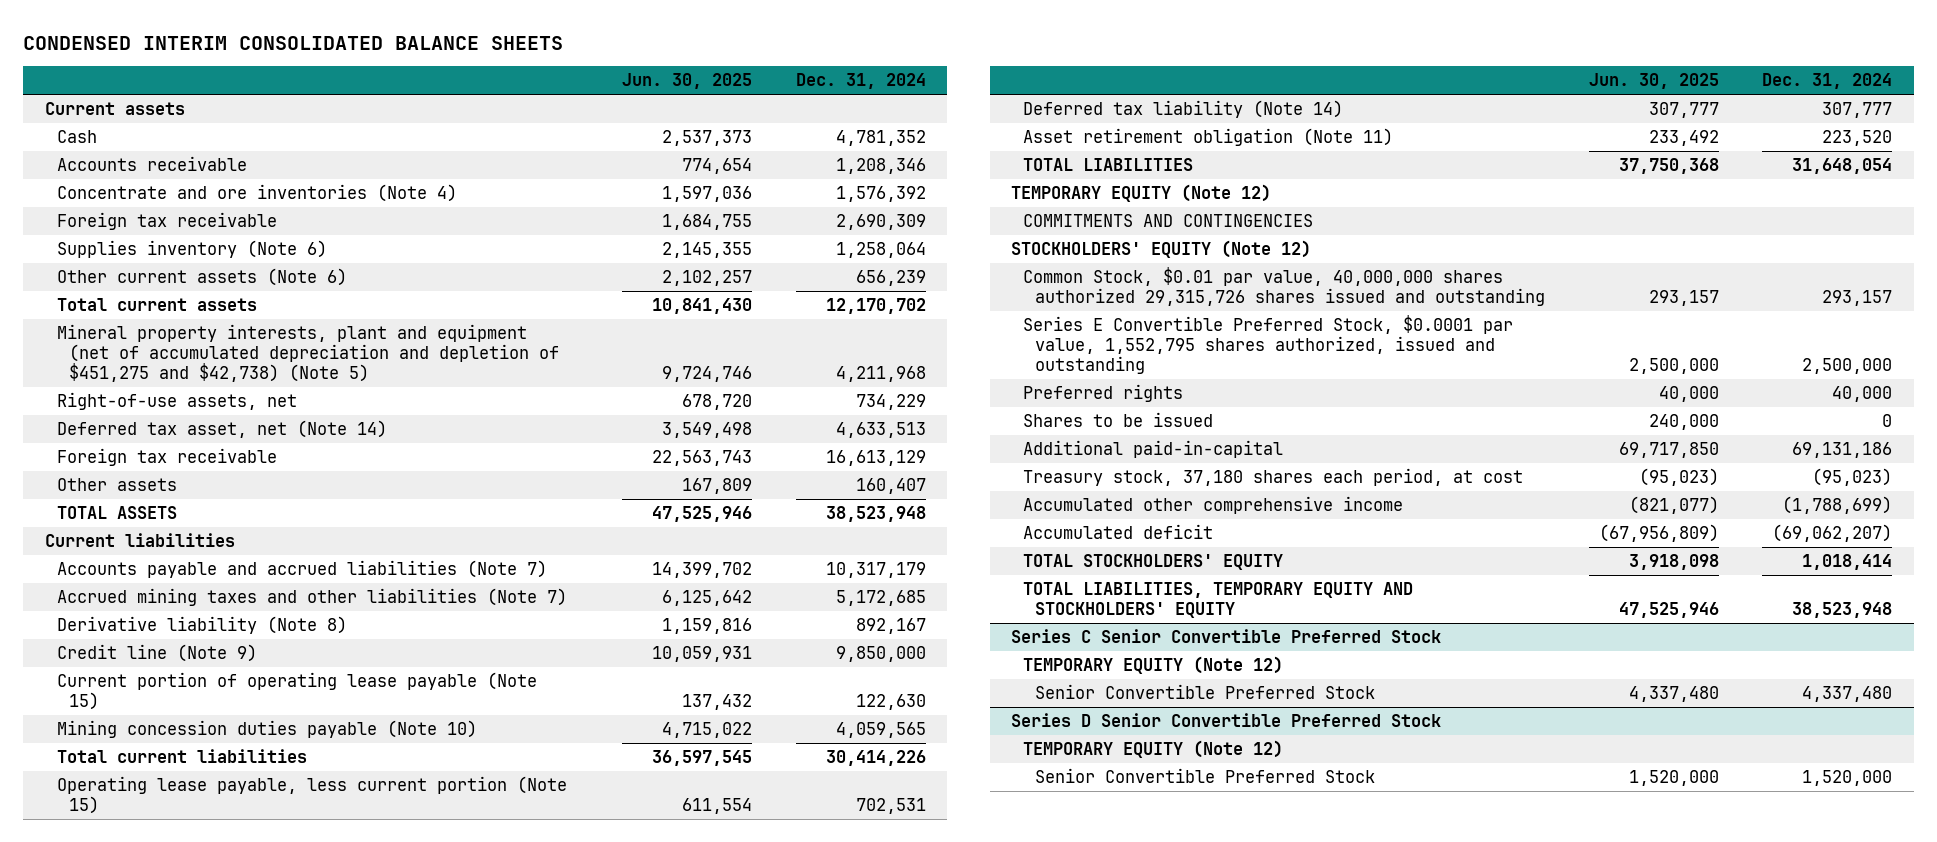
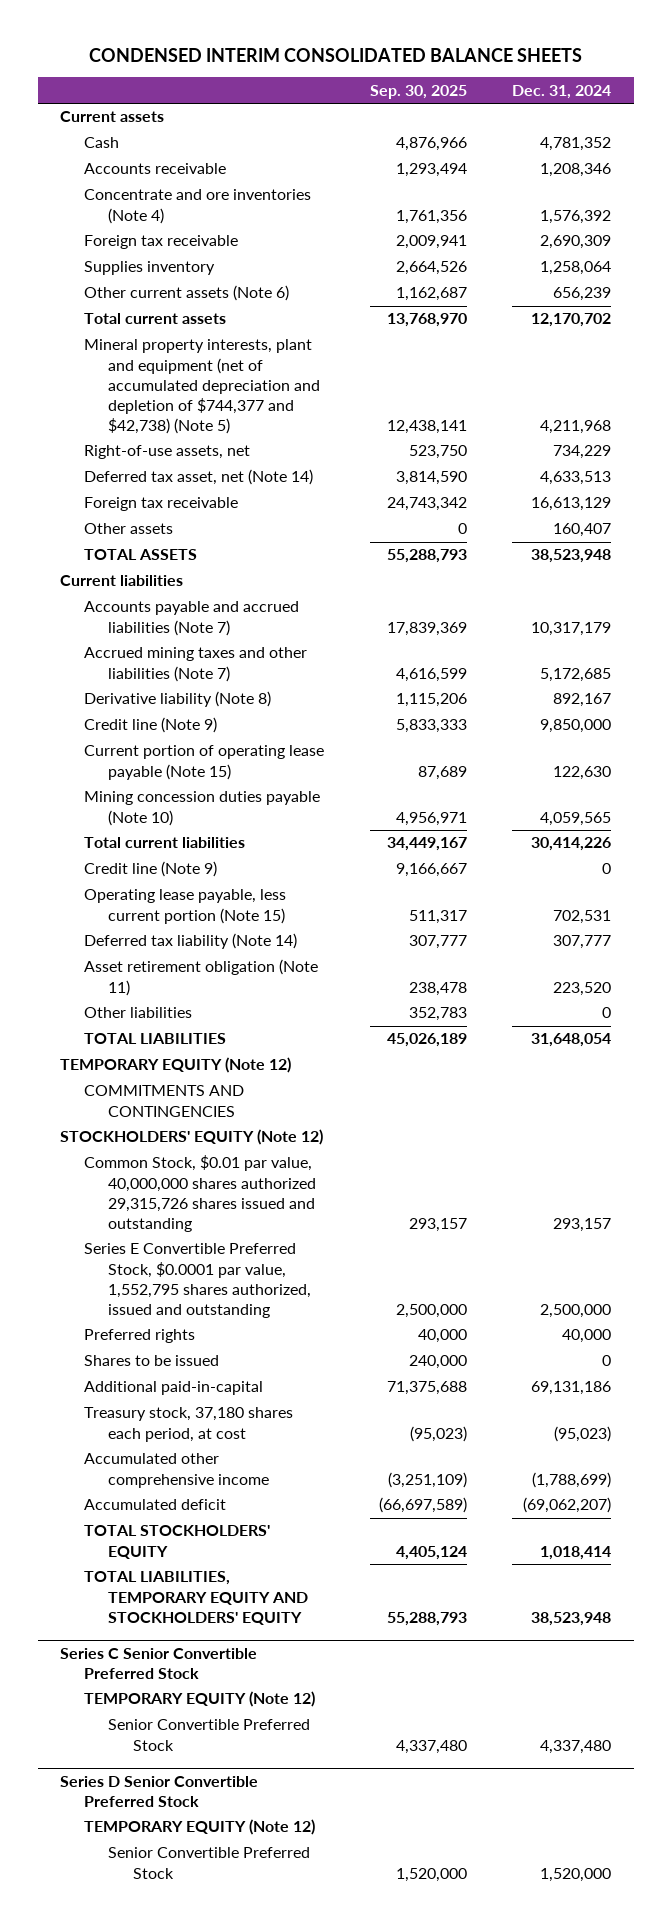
- | Jun. 30, 2025 | Dec. 31, 2024
+ | Sep. 30, 2025 | Dec. 31, 2024
- Supplies inventory (Note 6) | 2,145,355 | 1,258,064
+ Supplies inventory | 2,664,526 | 1,258,064
- Mineral property interests, plant and equipment (net of accumulated depreciation and depletion of $451,275 and $42,738) (Note 5) | 9,724,746 | 4,211,968
+ Mineral property interests, plant and equipment (net of accumulated depreciation and depletion of $744,377 and $42,738) (Note 5) | 12,438,141 | 4,211,968
+ Credit line (Note 9) | 9,166,667 | 0
+ Other liabilities | 352,783 | 0

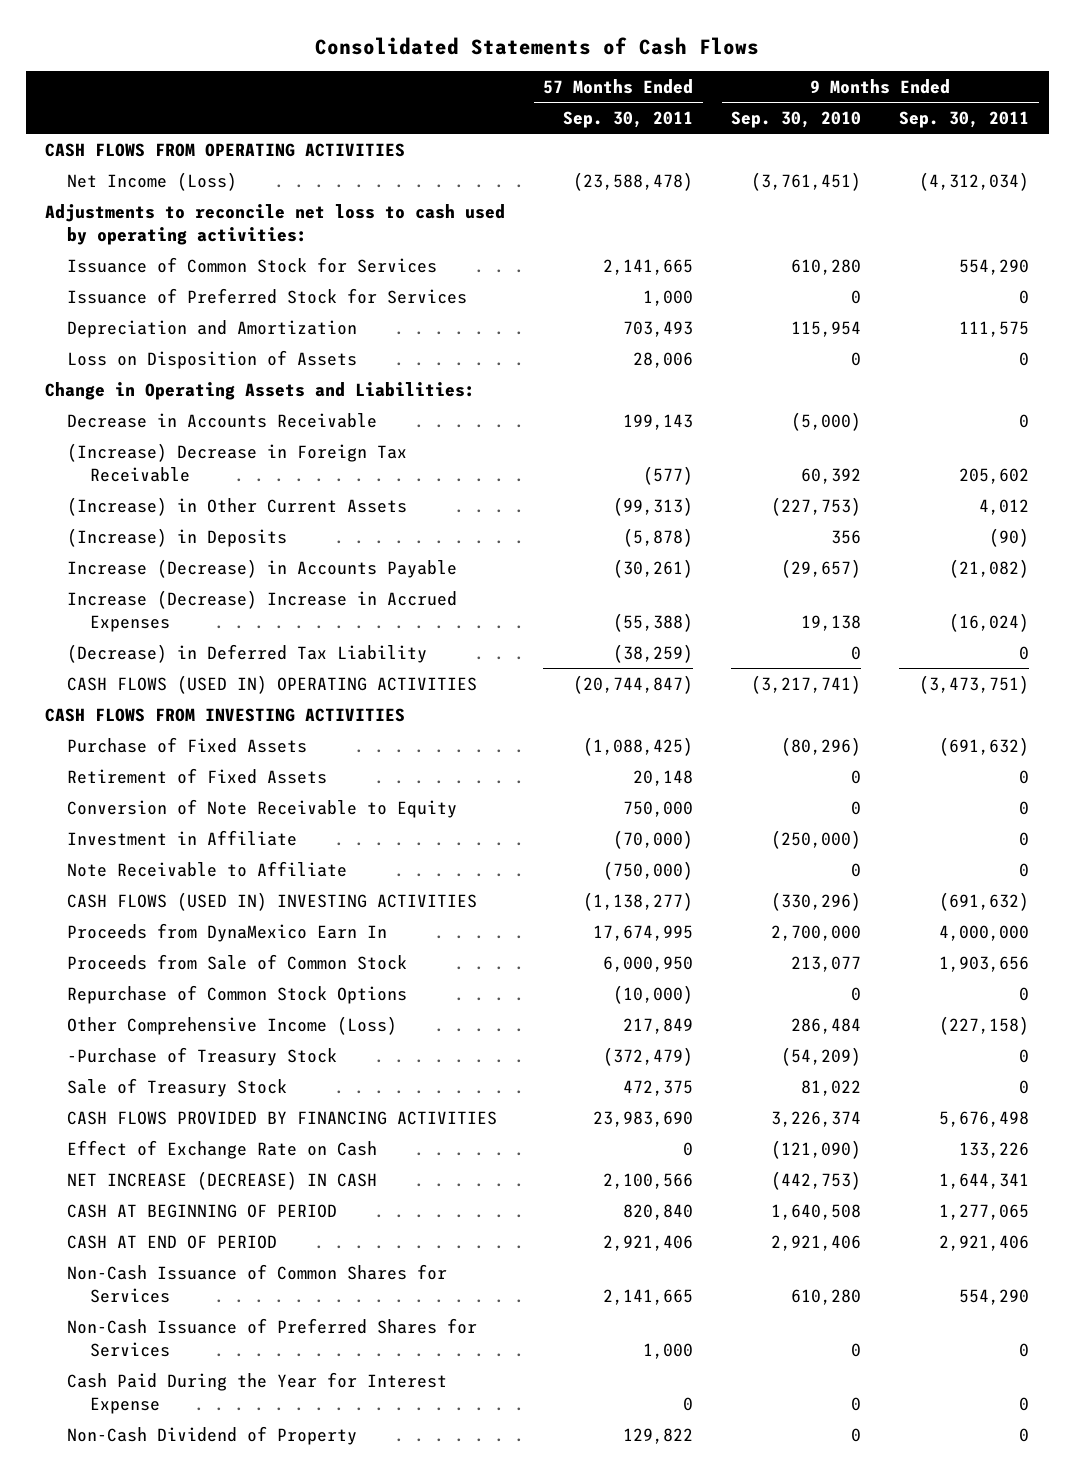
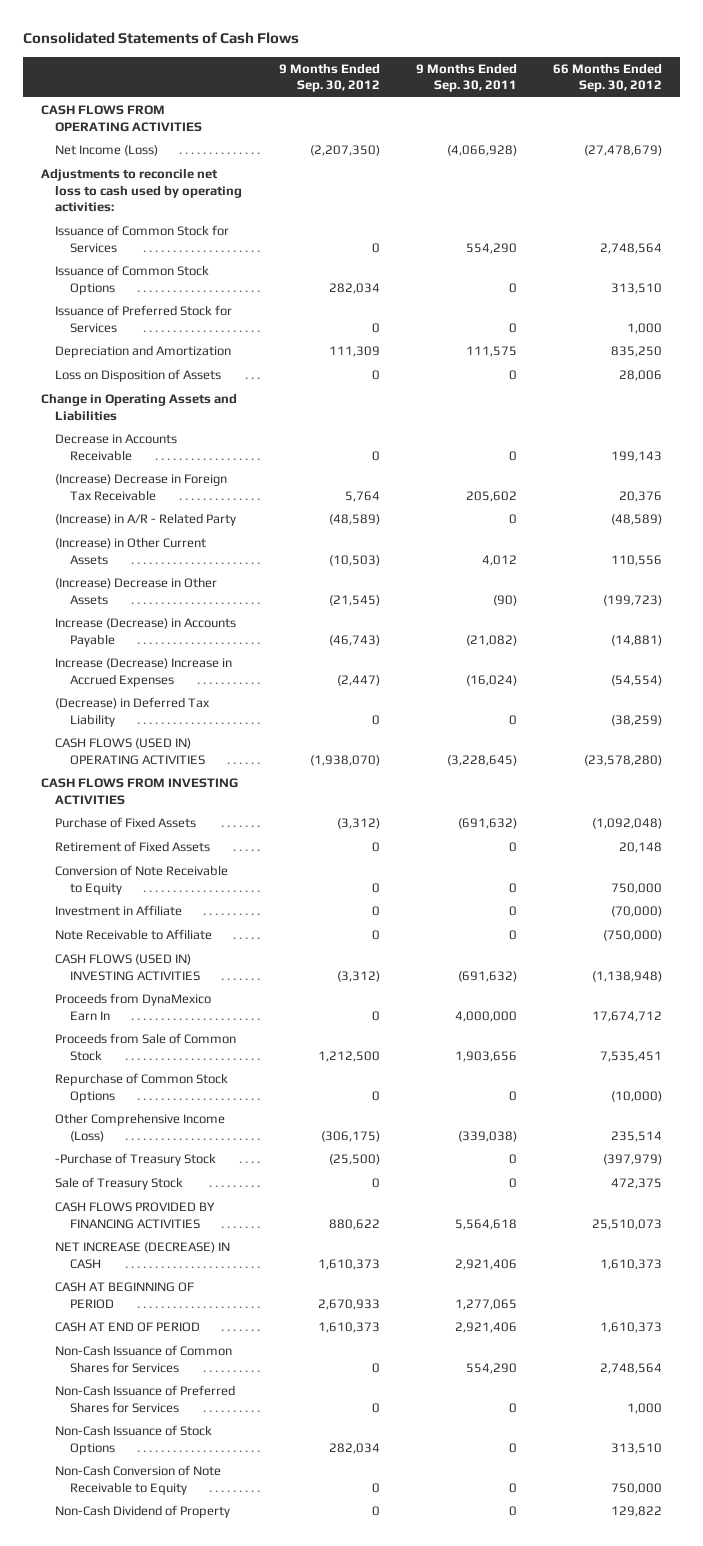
- | 57 Months Ended Sep. 30, 2011 | 9 Months Ended Sep. 30, 2010 | 9 Months Ended Sep. 30, 2011
+ | 9 Months Ended Sep. 30, 2012 | 9 Months Ended Sep. 30, 2011 | 66 Months Ended Sep. 30, 2012
- Net Income (Loss) | (23,588,478) | (3,761,451) | (4,312,034)
+ Net Income (Loss) | (2,207,350) | (4,066,928) | (27,478,679)
+ Issuance of Common Stock Options | 282,034 | 0 | 313,510
- Change in Operating Assets and Liabilities:
+ Change in Operating Assets and Liabilities
+ (Increase) in A/R - Related Party | (48,589) | 0 | (48,589)
- (Increase) in Deposits | (5,878) | 356 | (90)
+ (Increase) Decrease in Other Assets | (21,545) | (90) | (199,723)
- CASH FLOWS (USED IN) OPERATING ACTIVITIES | (20,744,847) | (3,217,741) | (3,473,751)
+ CASH FLOWS (USED IN) OPERATING ACTIVITIES | (1,938,070) | (3,228,645) | (23,578,280)
- Other Comprehensive Income (Loss) | 217,849 | 286,484 | (227,158)
+ Other Comprehensive Income (Loss) | (306,175) | (339,038) | 235,514
- CASH FLOWS PROVIDED BY FINANCING ACTIVITIES | 23,983,690 | 3,226,374 | 5,676,498
- Effect of Exchange Rate on Cash | 0 | (121,090) | 133,226
- NET INCREASE (DECREASE) IN CASH | 2,100,566 | (442,753) | 1,644,341
+ CASH FLOWS PROVIDED BY FINANCING ACTIVITIES | 880,622 | 5,564,618 | 25,510,073
+ NET INCREASE (DECREASE) IN CASH | 1,610,373 | 2,921,406 | 1,610,373
- Cash Paid During the Year for Interest Expense | 0 | 0 | 0
+ Non-Cash Issuance of Stock Options | 282,034 | 0 | 313,510
+ Non-Cash Conversion of Note Receivable to Equity | 0 | 0 | 750,000

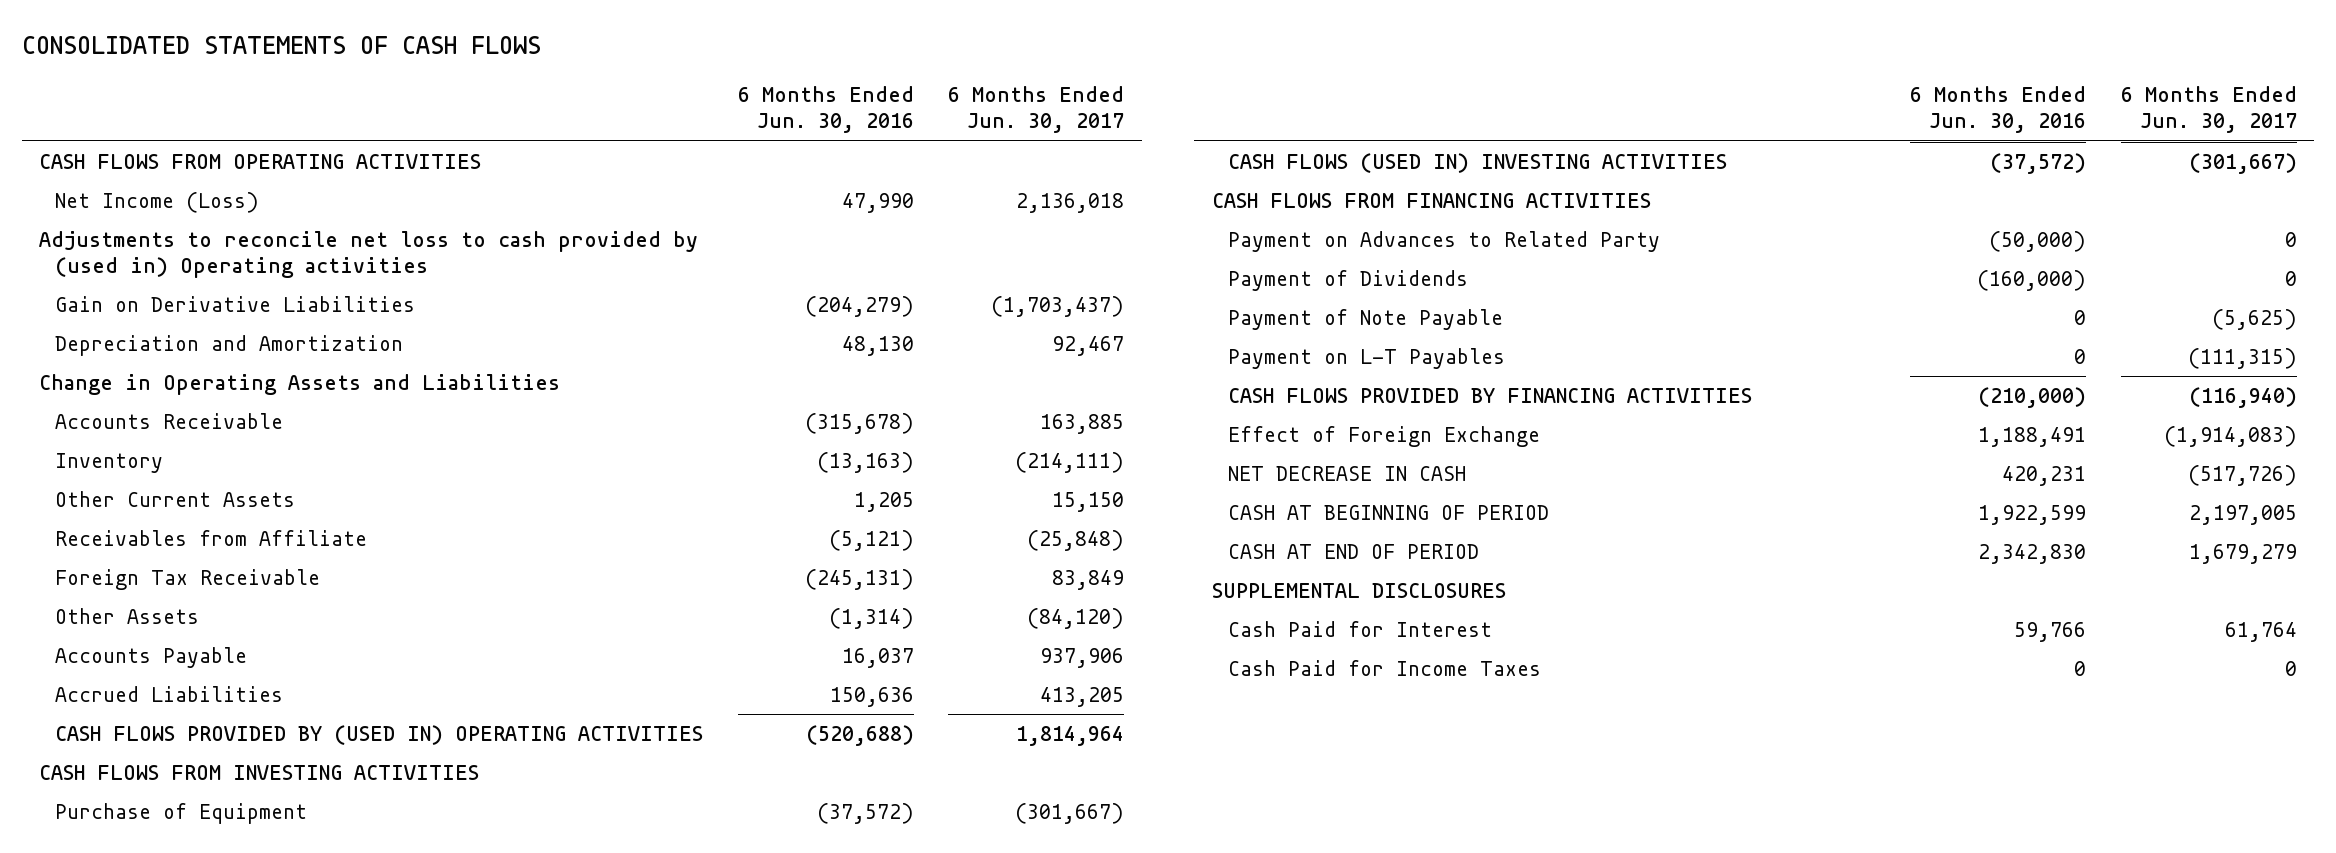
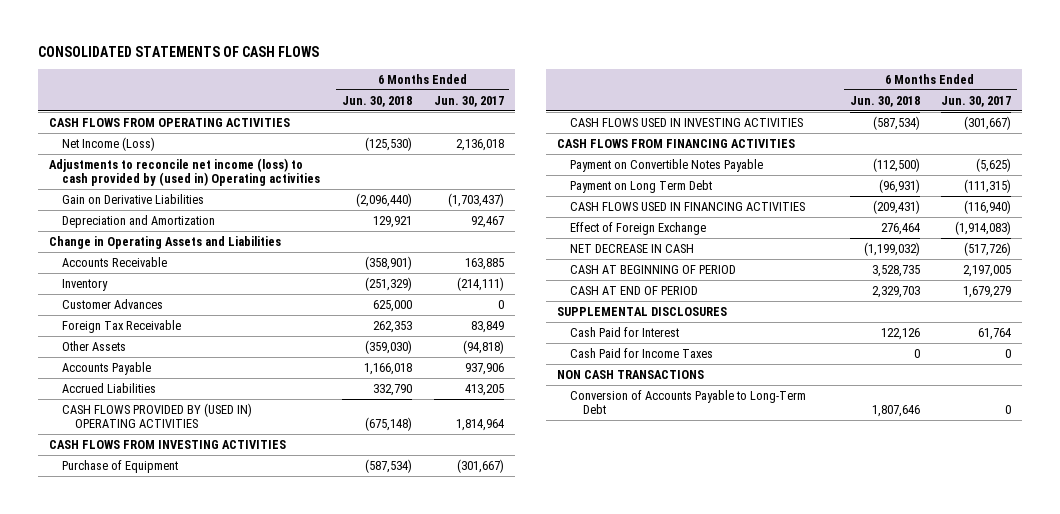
- | 6 Months Ended Jun. 30, 2016 | 6 Months Ended Jun. 30, 2017
+ | 6 Months Ended Jun. 30, 2018 | 6 Months Ended Jun. 30, 2017
- Adjustments to reconcile net loss to cash provided by (used in) Operating activities
+ Adjustments to reconcile net income (loss) to cash provided by (used in) Operating activities
- Other Current Assets | 1,205 | 15,150
- Receivables from Affiliate | (5,121) | (25,848)
+ Customer Advances | 625,000 | 0
- Other Assets | (1,314) | (84,120)
+ Other Assets | (359,030) | (94,818)
- CASH FLOWS (USED IN) INVESTING ACTIVITIES | (37,572) | (301,667)
+ CASH FLOWS USED IN INVESTING ACTIVITIES | (587,534) | (301,667)
- Payment on Advances to Related Party | (50,000) | 0
- Payment of Dividends | (160,000) | 0
- Payment of Note Payable | 0 | (5,625)
- Payment on L-T Payables | 0 | (111,315)
- CASH FLOWS PROVIDED BY FINANCING ACTIVITIES | (210,000) | (116,940)
+ Payment on Convertible Notes Payable | (112,500) | (5,625)
+ Payment on Long Term Debt | (96,931) | (111,315)
+ CASH FLOWS USED IN FINANCING ACTIVITIES | (209,431) | (116,940)
+ NON CASH TRANSACTIONS
+ Conversion of Accounts Payable to Long-Term Debt | 1,807,646 | 0

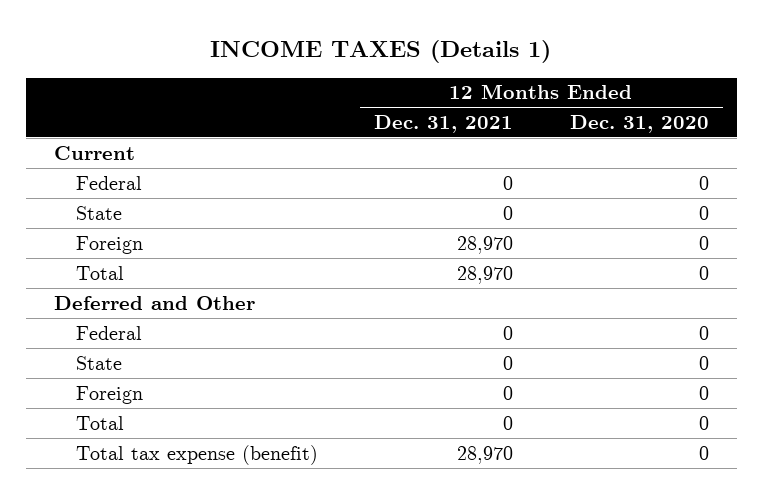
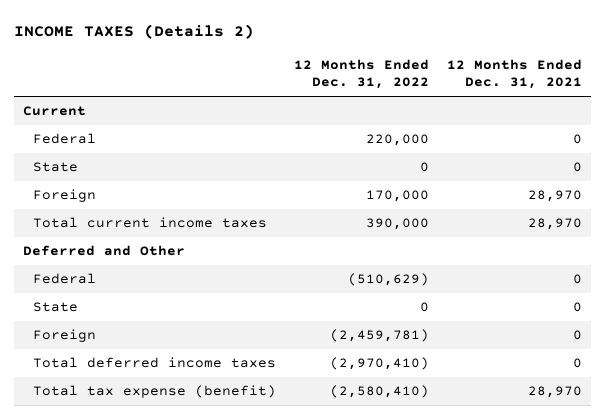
- INCOME TAXES (Details 1)
+ INCOME TAXES (Details 2)
- | 12 Months Ended Dec. 31, 2021 | 12 Months Ended Dec. 31, 2020
+ | 12 Months Ended Dec. 31, 2022 | 12 Months Ended Dec. 31, 2021
- Total | 28,970 | 0
+ Total current income taxes | 390,000 | 28,970
- Total | 0 | 0
+ Total deferred income taxes | (2,970,410) | 0

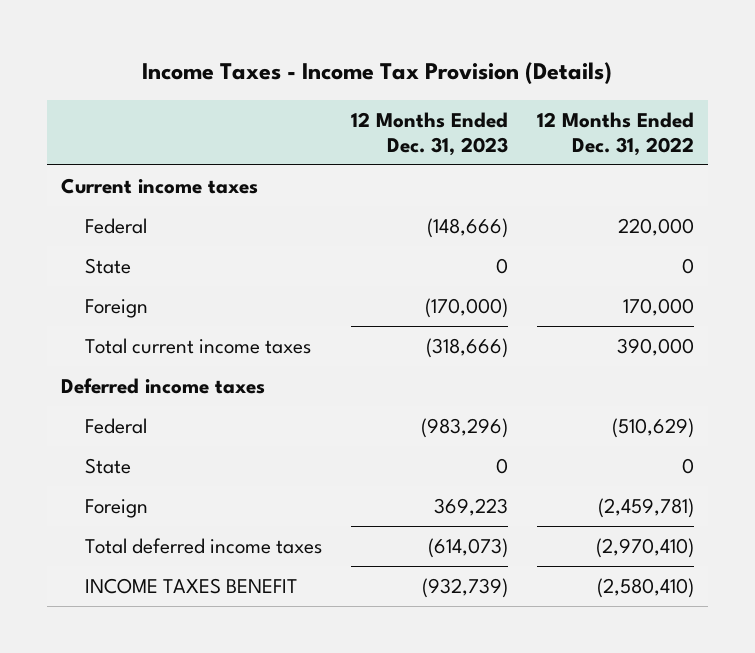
- INCOME TAXES (Details 2)
+ Income Taxes - Income Tax Provision (Details)
- | 12 Months Ended Dec. 31, 2022 | 12 Months Ended Dec. 31, 2021
+ | 12 Months Ended Dec. 31, 2023 | 12 Months Ended Dec. 31, 2022
- Current
+ Current income taxes
- Deferred and Other
+ Deferred income taxes
- Total tax expense (benefit) | (2,580,410) | 28,970
+ INCOME TAXES BENEFIT | (932,739) | (2,580,410)

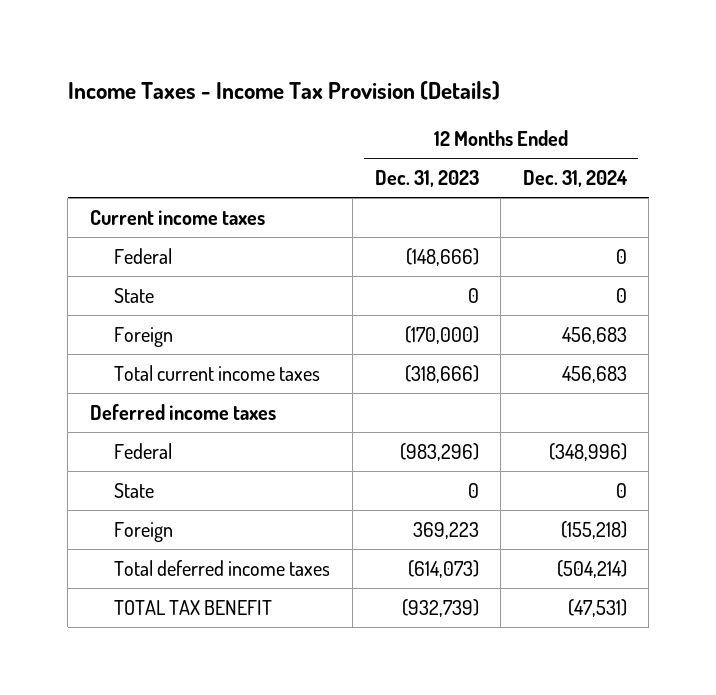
- | 12 Months Ended Dec. 31, 2023 | 12 Months Ended Dec. 31, 2022
+ | 12 Months Ended Dec. 31, 2023 | 12 Months Ended Dec. 31, 2024
- INCOME TAXES BENEFIT | (932,739) | (2,580,410)
+ TOTAL TAX BENEFIT | (932,739) | (47,531)

